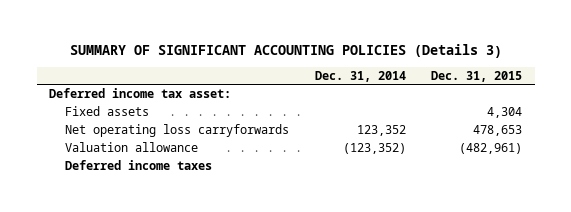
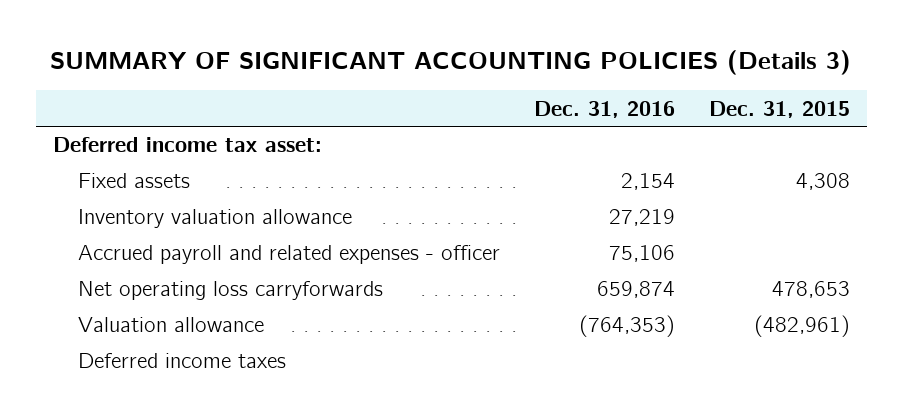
- | Dec. 31, 2014 | Dec. 31, 2015
+ | Dec. 31, 2016 | Dec. 31, 2015
- Fixed assets | | 4,304
+ Fixed assets | 2,154 | 4,308
+ Inventory valuation allowance | 27,219 |
+ Accrued payroll and related expenses - officer | 75,106 |

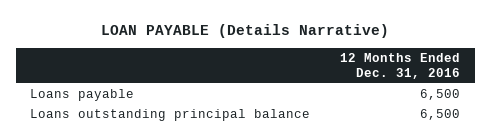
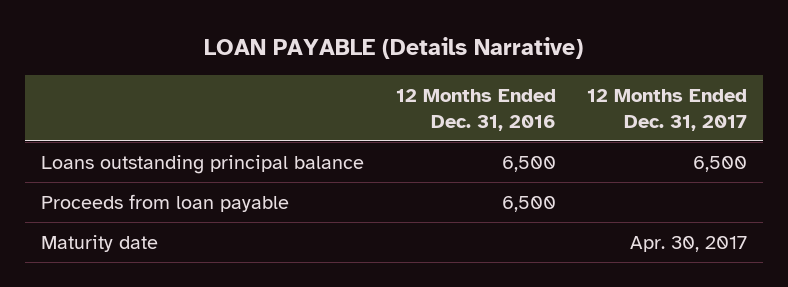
- | 12 Months Ended Dec. 31, 2016
+ | 12 Months Ended Dec. 31, 2016 | 12 Months Ended Dec. 31, 2017
- Loans payable | 6,500
+ Proceeds from loan payable | 6,500 |
+ Maturity date | | Apr. 30, 2017

